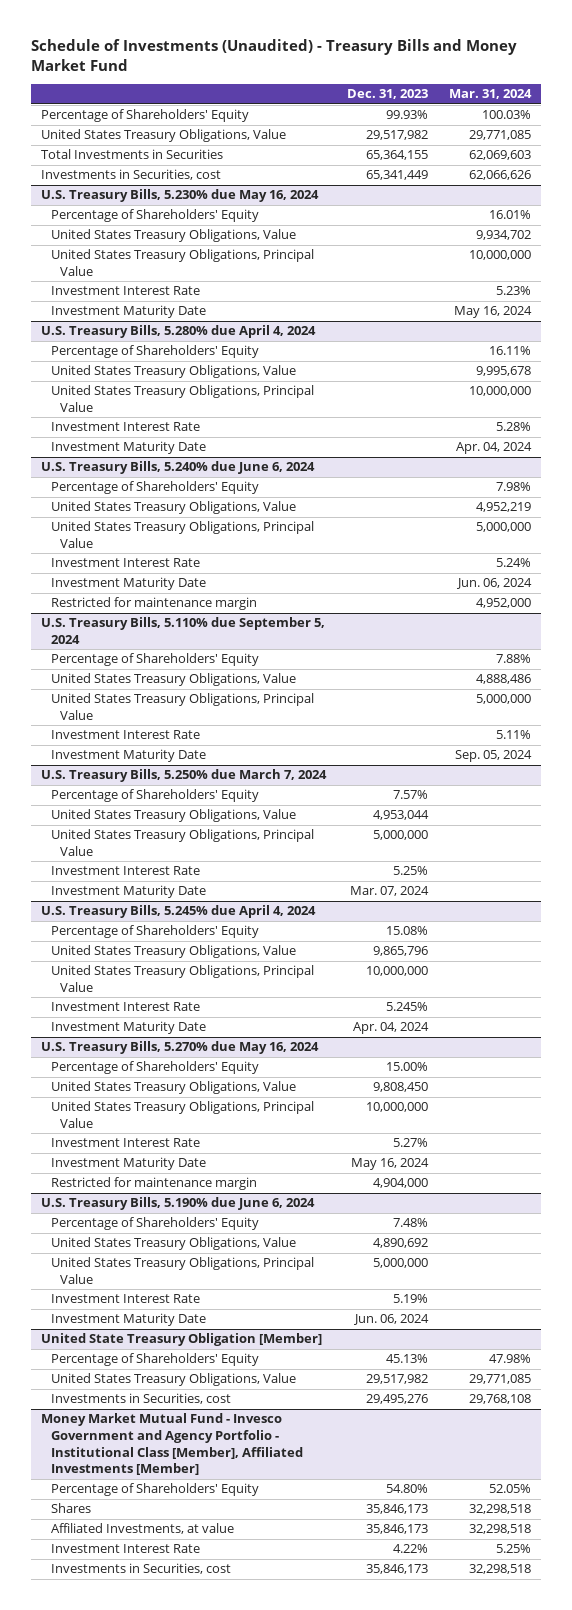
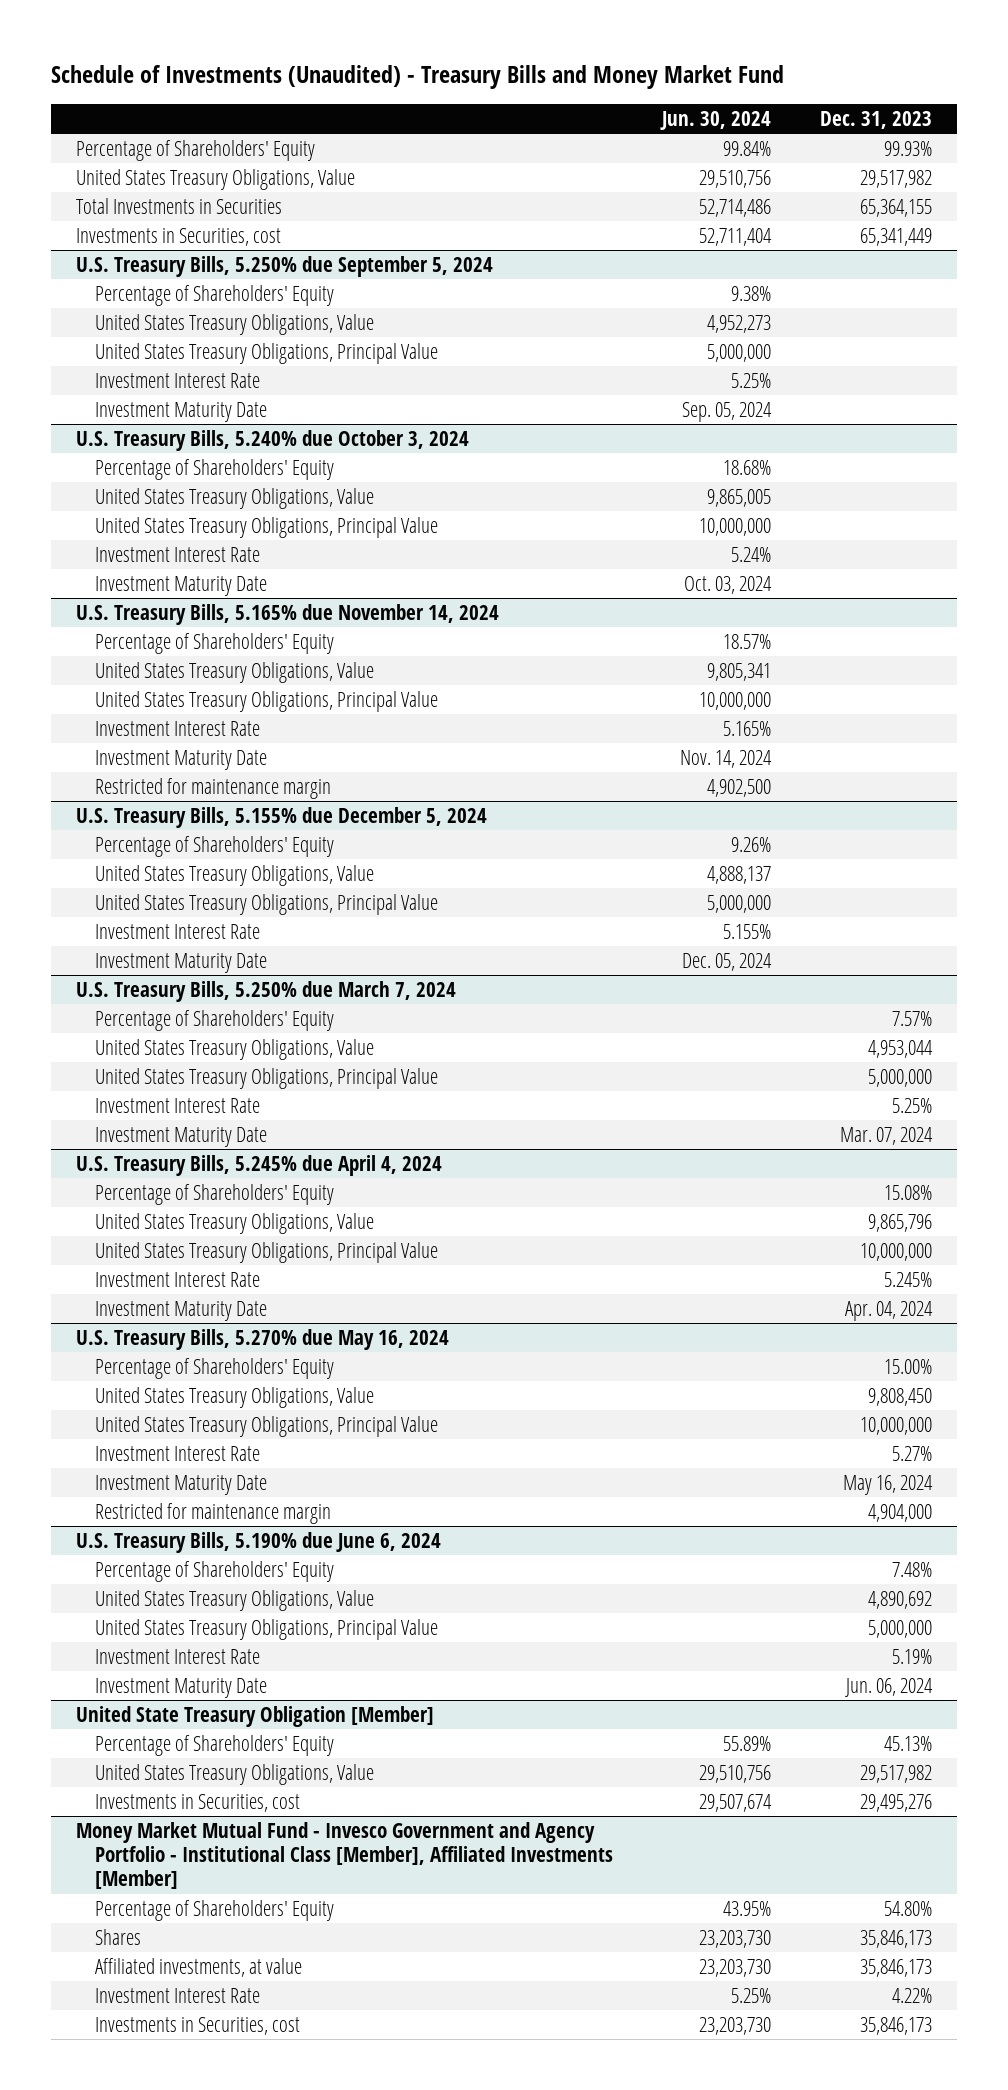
- | Dec. 31, 2023 | Mar. 31, 2024
+ | Jun. 30, 2024 | Dec. 31, 2023
- U.S. Treasury Bills, 5.230% due May 16, 2024
+ U.S. Treasury Bills, 5.250% due September 5, 2024
- U.S. Treasury Bills, 5.280% due April 4, 2024
+ U.S. Treasury Bills, 5.240% due October 3, 2024
- U.S. Treasury Bills, 5.240% due June 6, 2024
+ U.S. Treasury Bills, 5.165% due November 14, 2024
- U.S. Treasury Bills, 5.110% due September 5, 2024
+ U.S. Treasury Bills, 5.155% due December 5, 2024
@ Money Market Mutual Fund - Invesco Government and Agency Portfolio - Institutional Class [Member], Affiliated Investments [Member]
- Affiliated Investments, at value | 35,846,173 | 32,298,518
+ Affiliated investments, at value | 23,203,730 | 35,846,173

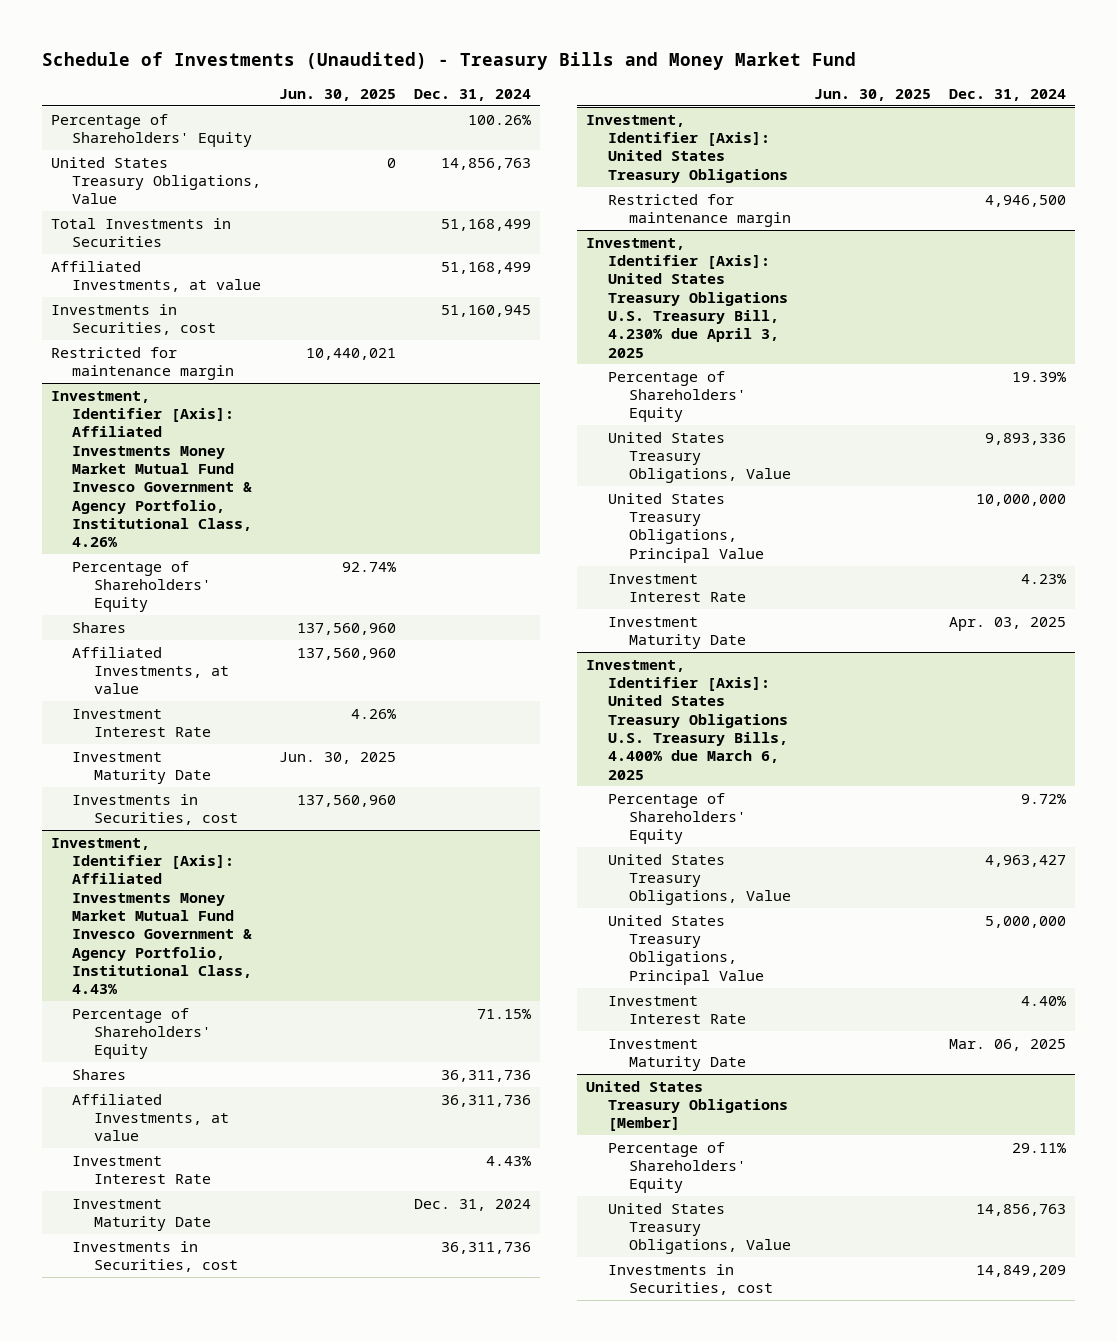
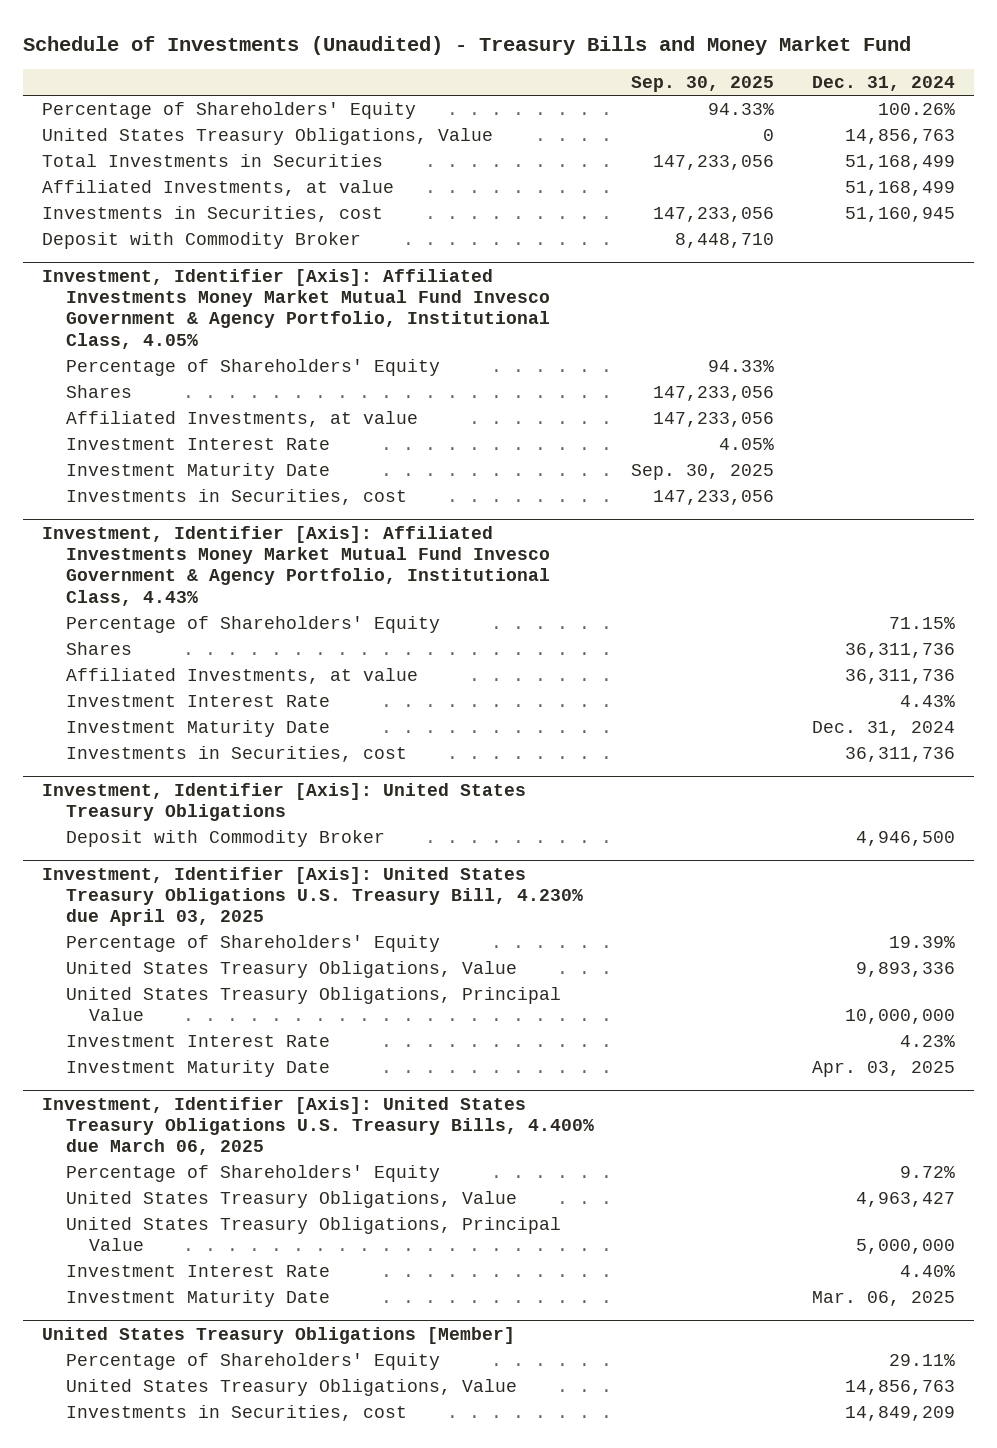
- | Jun. 30, 2025 | Dec. 31, 2024
+ | Sep. 30, 2025 | Dec. 31, 2024
- Restricted for maintenance margin | 10,440,021 |
- Investment, Identifier [Axis]: Affiliated Investments Money Market Mutual Fund Invesco Government & Agency Portfolio, Institutional Class, 4.26%
+ Deposit with Commodity Broker | 8,448,710 |
+ Investment, Identifier [Axis]: Affiliated Investments Money Market Mutual Fund Invesco Government & Agency Portfolio, Institutional Class, 4.05%
@ Investment, Identifier [Axis]: United States Treasury Obligations
- Restricted for maintenance margin | | 4,946,500
- Investment, Identifier [Axis]: United States Treasury Obligations U.S. Treasury Bill, 4.230% due April 3, 2025
@ Investment, Identifier [Axis]: United States Treasury Obligations
+ Deposit with Commodity Broker | | 4,946,500
+ Investment, Identifier [Axis]: United States Treasury Obligations U.S. Treasury Bill, 4.230% due April 03, 2025
- Investment, Identifier [Axis]: United States Treasury Obligations U.S. Treasury Bills, 4.400% due March 6, 2025
+ Investment, Identifier [Axis]: United States Treasury Obligations U.S. Treasury Bills, 4.400% due March 06, 2025

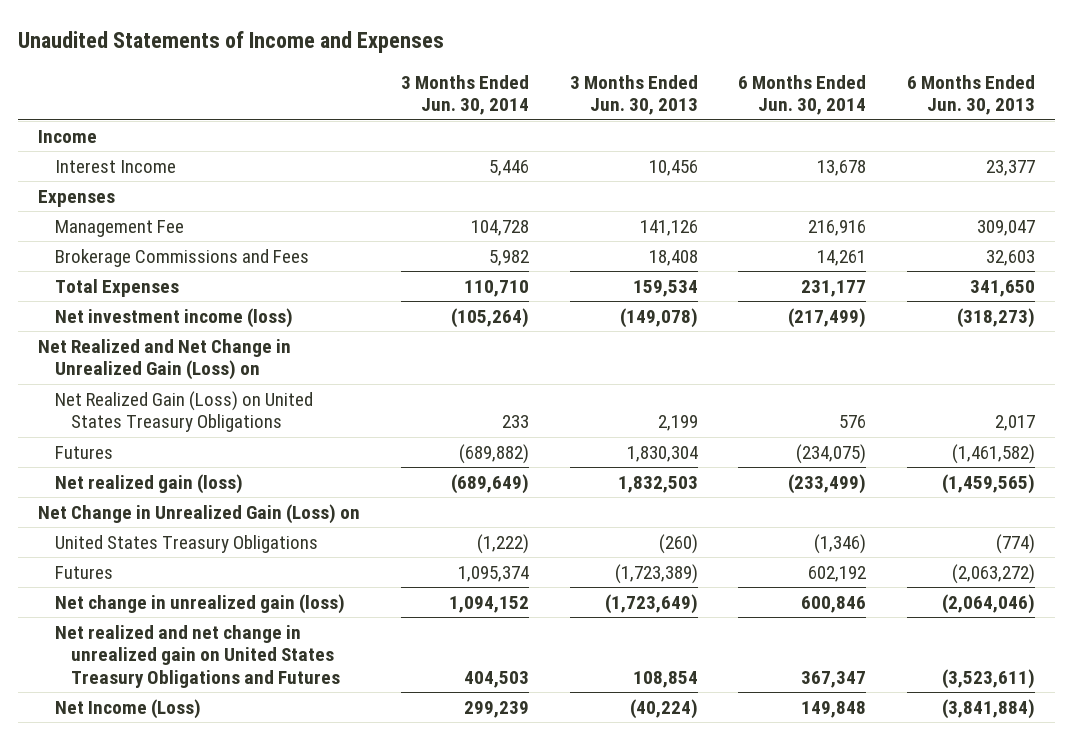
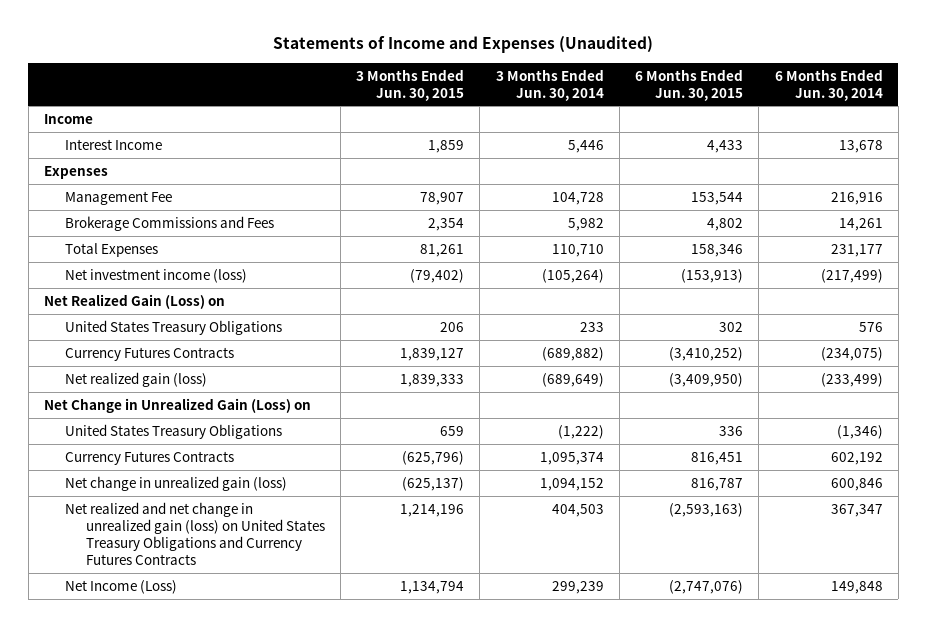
- Unaudited Statements of Income and Expenses
+ Statements of Income and Expenses (Unaudited)
- | 3 Months Ended Jun. 30, 2014 | 3 Months Ended Jun. 30, 2013 | 6 Months Ended Jun. 30, 2014 | 6 Months Ended Jun. 30, 2013
+ | 3 Months Ended Jun. 30, 2015 | 3 Months Ended Jun. 30, 2014 | 6 Months Ended Jun. 30, 2015 | 6 Months Ended Jun. 30, 2014
- Net Realized and Net Change in Unrealized Gain (Loss) on
- Net Realized Gain (Loss) on United States Treasury Obligations | 233 | 2,199 | 576 | 2,017
- Futures | (689,882) | 1,830,304 | (234,075) | (1,461,582)
+ Net Realized Gain (Loss) on
+ United States Treasury Obligations | 206 | 233 | 302 | 576
+ Currency Futures Contracts | 1,839,127 | (689,882) | (3,410,252) | (234,075)
- Futures | 1,095,374 | (1,723,389) | 602,192 | (2,063,272)
+ Currency Futures Contracts | (625,796) | 1,095,374 | 816,451 | 602,192
- Net realized and net change in unrealized gain on United States Treasury Obligations and Futures | 404,503 | 108,854 | 367,347 | (3,523,611)
+ Net realized and net change in unrealized gain (loss) on United States Treasury Obligations and Currency Futures Contracts | 1,214,196 | 404,503 | (2,593,163) | 367,347

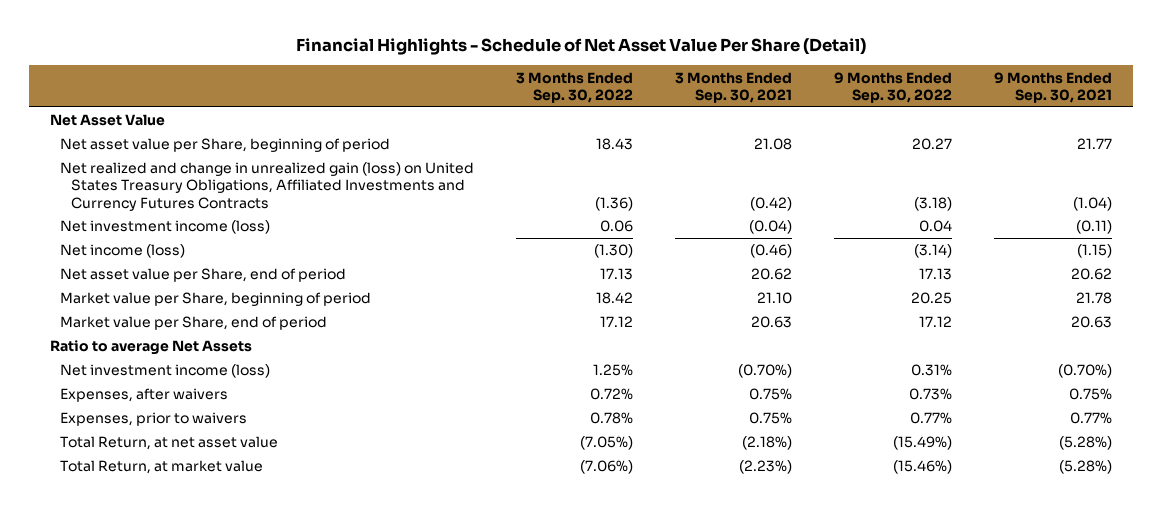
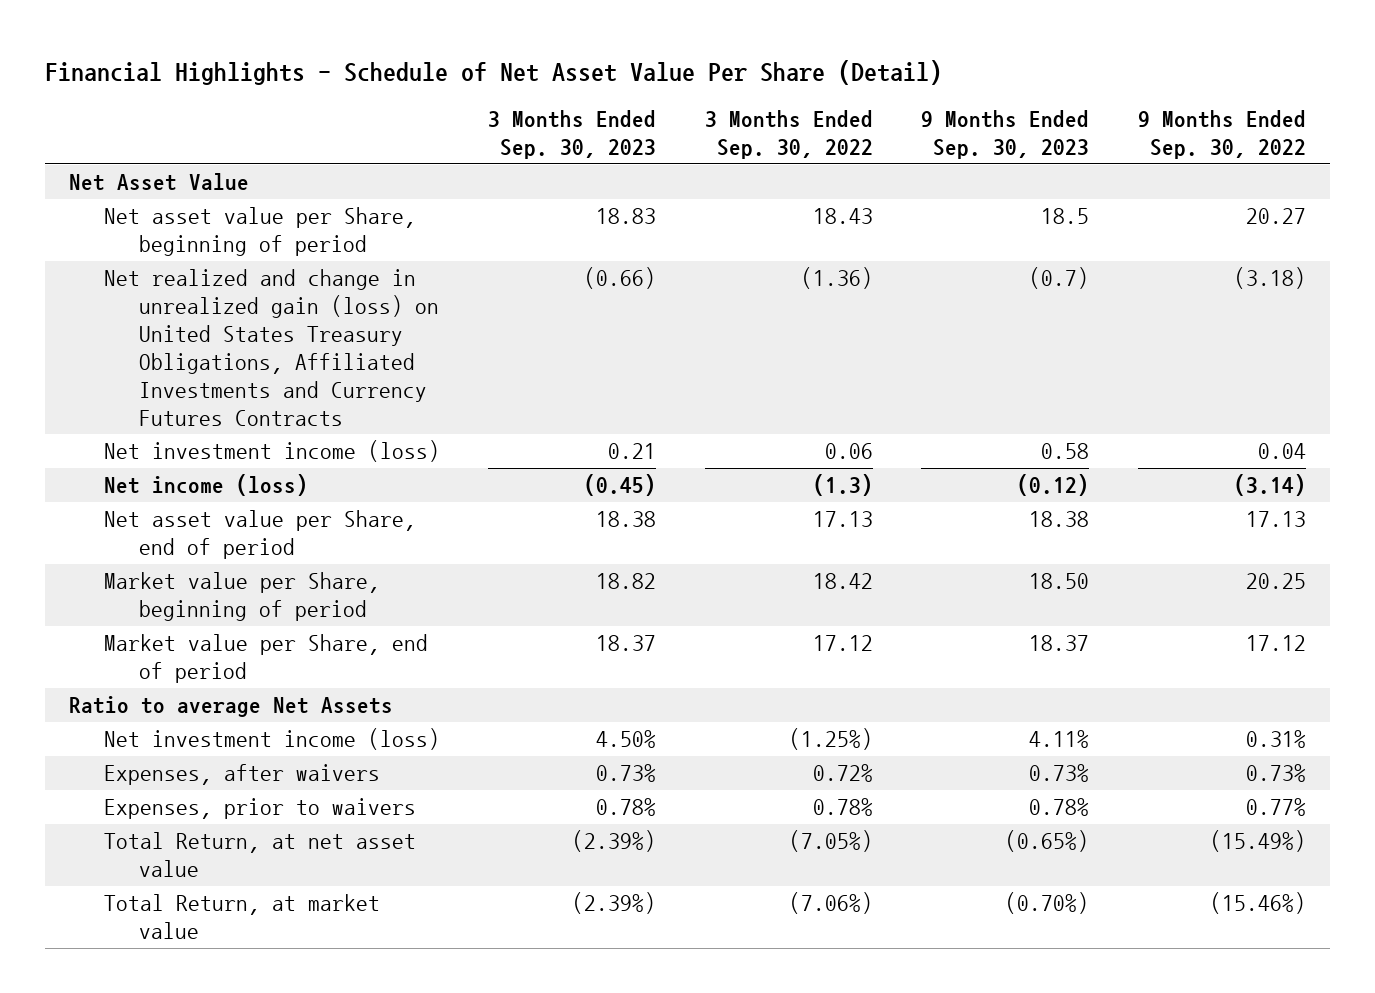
- | 3 Months Ended Sep. 30, 2022 | 3 Months Ended Sep. 30, 2021 | 9 Months Ended Sep. 30, 2022 | 9 Months Ended Sep. 30, 2021
+ | 3 Months Ended Sep. 30, 2023 | 3 Months Ended Sep. 30, 2022 | 9 Months Ended Sep. 30, 2023 | 9 Months Ended Sep. 30, 2022
- Net income (loss) | (1.30) | (0.46) | (3.14) | (1.15)
+ Net income (loss) | (0.45) | (1.3) | (0.12) | (3.14)
- Net investment income (loss) | 1.25% | (0.70%) | 0.31% | (0.70%)
+ Net investment income (loss) | 4.50% | (1.25%) | 4.11% | 0.31%

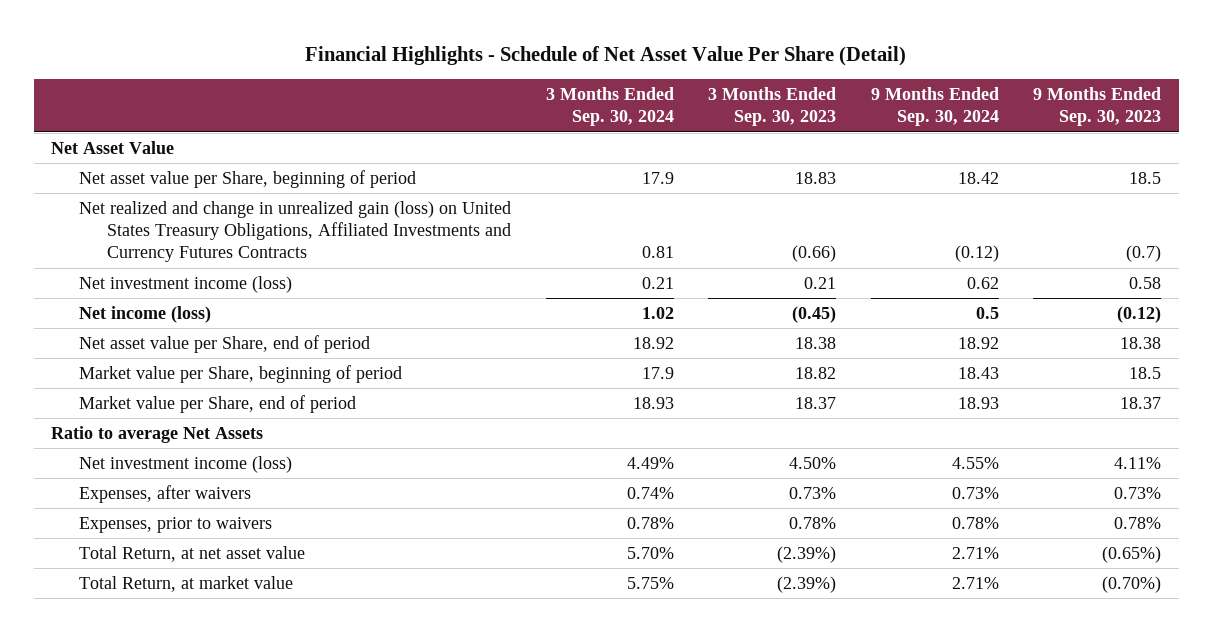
- | 3 Months Ended Sep. 30, 2023 | 3 Months Ended Sep. 30, 2022 | 9 Months Ended Sep. 30, 2023 | 9 Months Ended Sep. 30, 2022
+ | 3 Months Ended Sep. 30, 2024 | 3 Months Ended Sep. 30, 2023 | 9 Months Ended Sep. 30, 2024 | 9 Months Ended Sep. 30, 2023
- Market value per Share, beginning of period | 18.82 | 18.42 | 18.50 | 20.25
+ Market value per Share, beginning of period | 17.9 | 18.82 | 18.43 | 18.5

